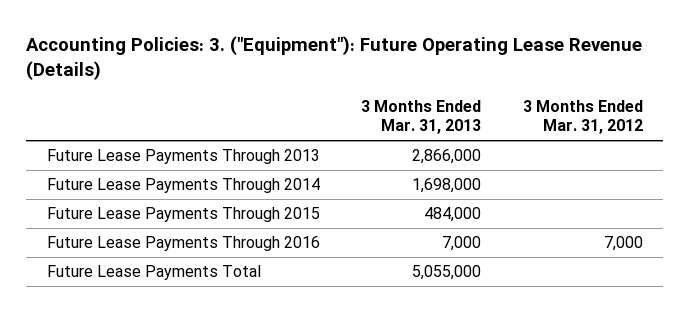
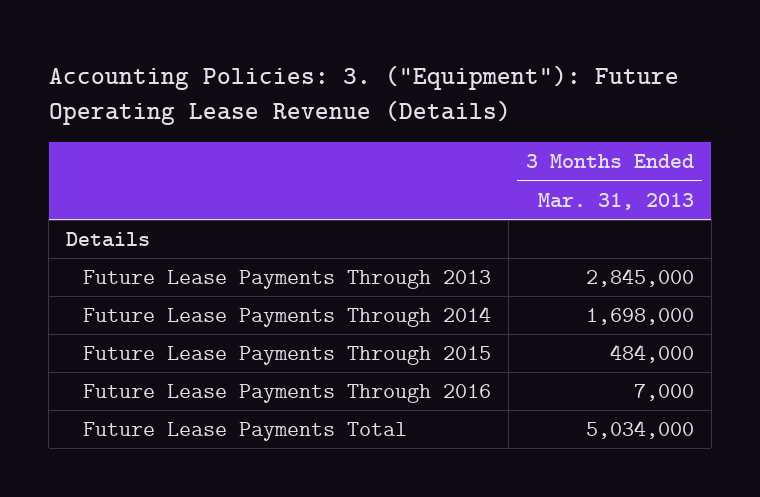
- | 3 Months Ended Mar. 31, 2013 | 3 Months Ended Mar. 31, 2012
+ | 3 Months Ended Mar. 31, 2013
- Future Lease Payments Through 2013 | 2,866,000 |
+ Details
+ Future Lease Payments Through 2013 | 2,845,000
- Future Lease Payments Total | 5,055,000 |
+ Future Lease Payments Total | 5,034,000

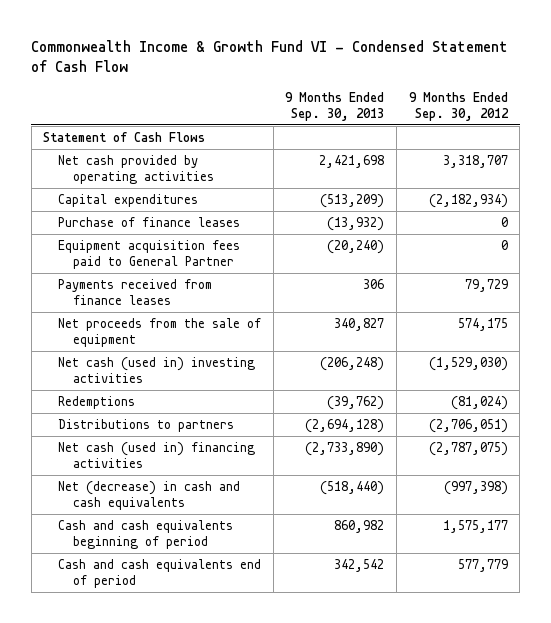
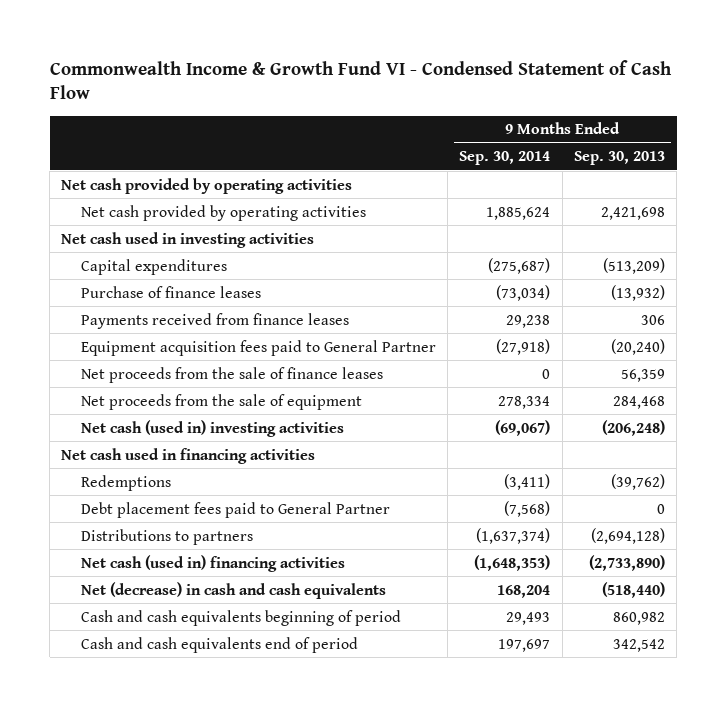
- | 9 Months Ended Sep. 30, 2013 | 9 Months Ended Sep. 30, 2012
+ | 9 Months Ended Sep. 30, 2014 | 9 Months Ended Sep. 30, 2013
- Statement of Cash Flows
+ Net cash provided by operating activities
+ Net cash used in investing activities
- Net proceeds from the sale of equipment | 340,827 | 574,175
moved down: Equipment acquisition fees paid to General Partner | (27,918) | (20,240)
+ Net proceeds from the sale of finance leases | 0 | 56,359
+ Net proceeds from the sale of equipment | 278,334 | 284,468
+ Net cash used in financing activities
+ Debt placement fees paid to General Partner | (7,568) | 0

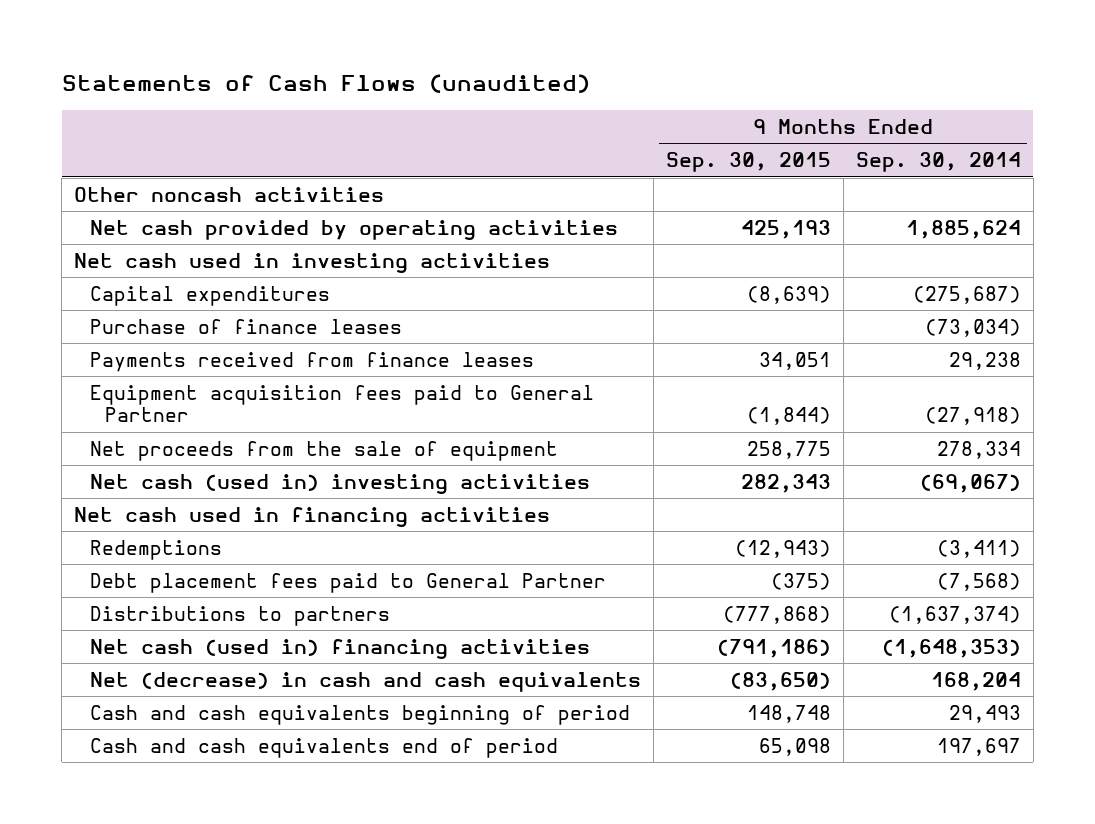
- Commonwealth Income & Growth Fund VI - Condensed Statement of Cash Flow
+ Statements of Cash Flows (unaudited)
- | 9 Months Ended Sep. 30, 2014 | 9 Months Ended Sep. 30, 2013
+ | 9 Months Ended Sep. 30, 2015 | 9 Months Ended Sep. 30, 2014
- Net cash provided by operating activities
+ Other noncash activities
- Net proceeds from the sale of finance leases | 0 | 56,359

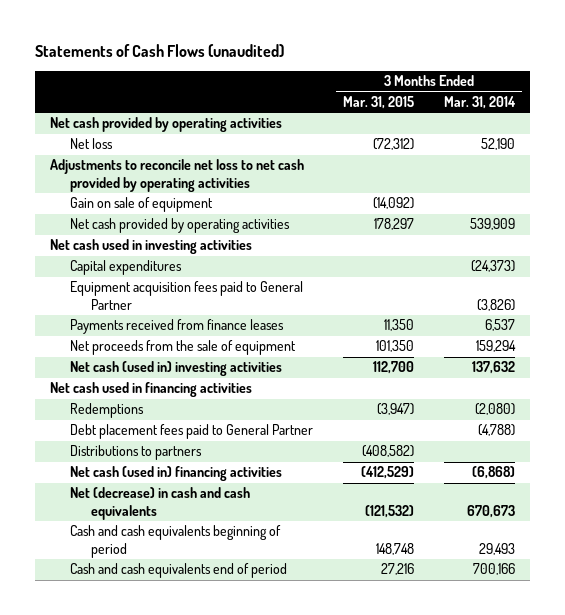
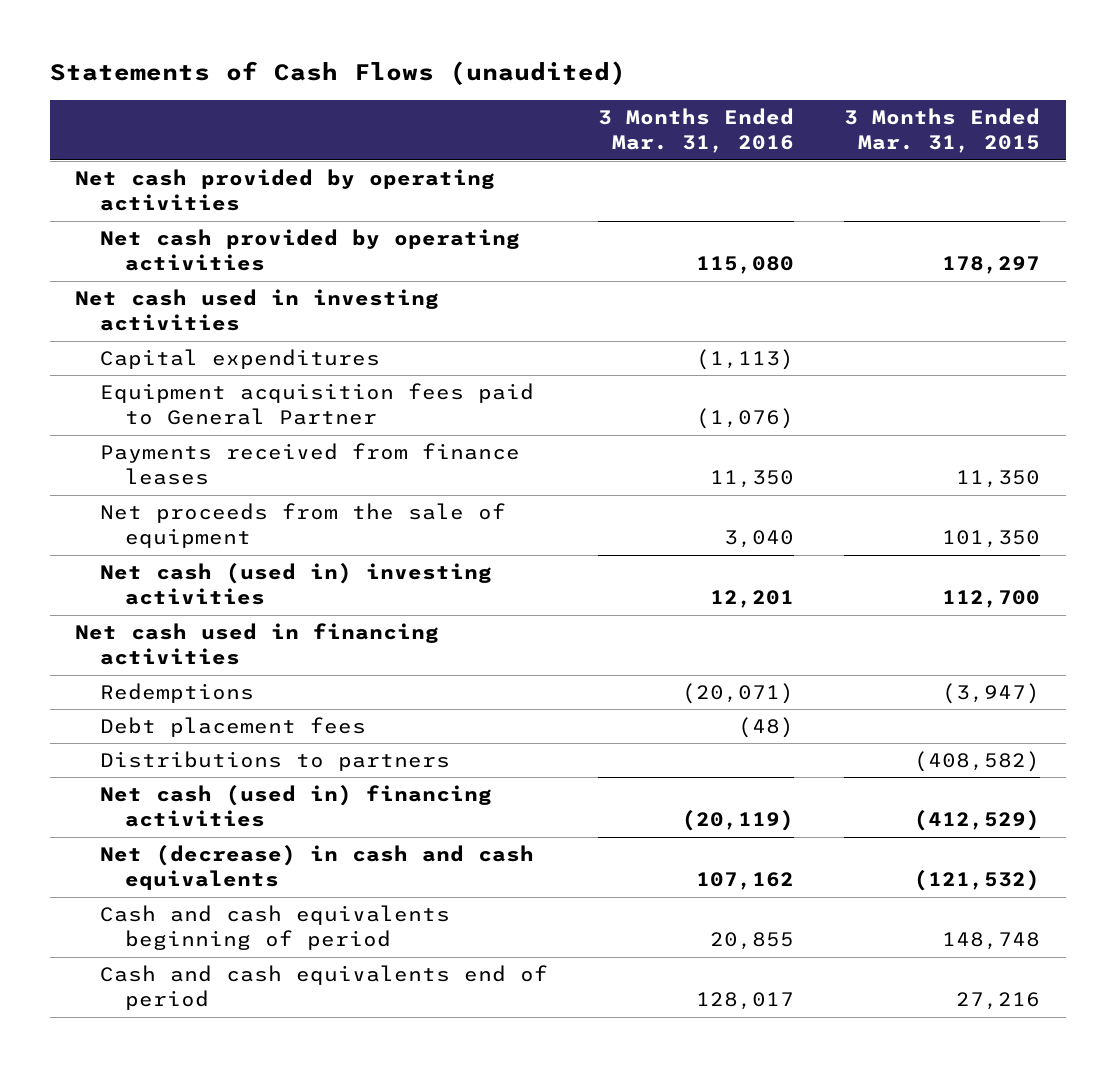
- | 3 Months Ended Mar. 31, 2015 | 3 Months Ended Mar. 31, 2014
+ | 3 Months Ended Mar. 31, 2016 | 3 Months Ended Mar. 31, 2015
- Net loss | (72,312) | 52,190
- Adjustments to reconcile net loss to net cash provided by operating activities
- Gain on sale of equipment | (14,092) |
- Debt placement fees paid to General Partner | | (4,788)
+ Debt placement fees | (48) |

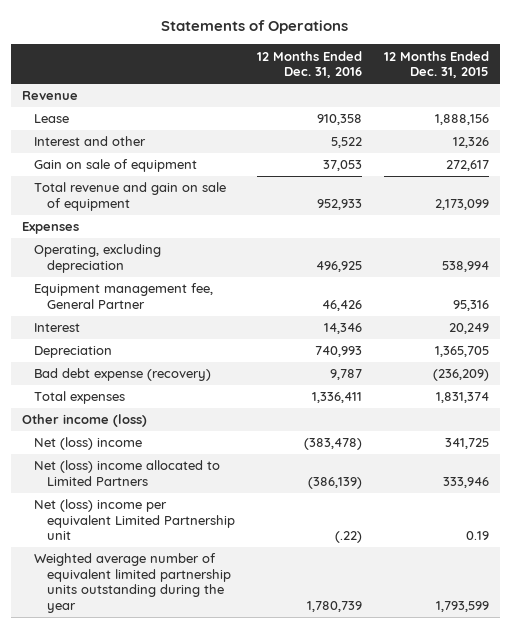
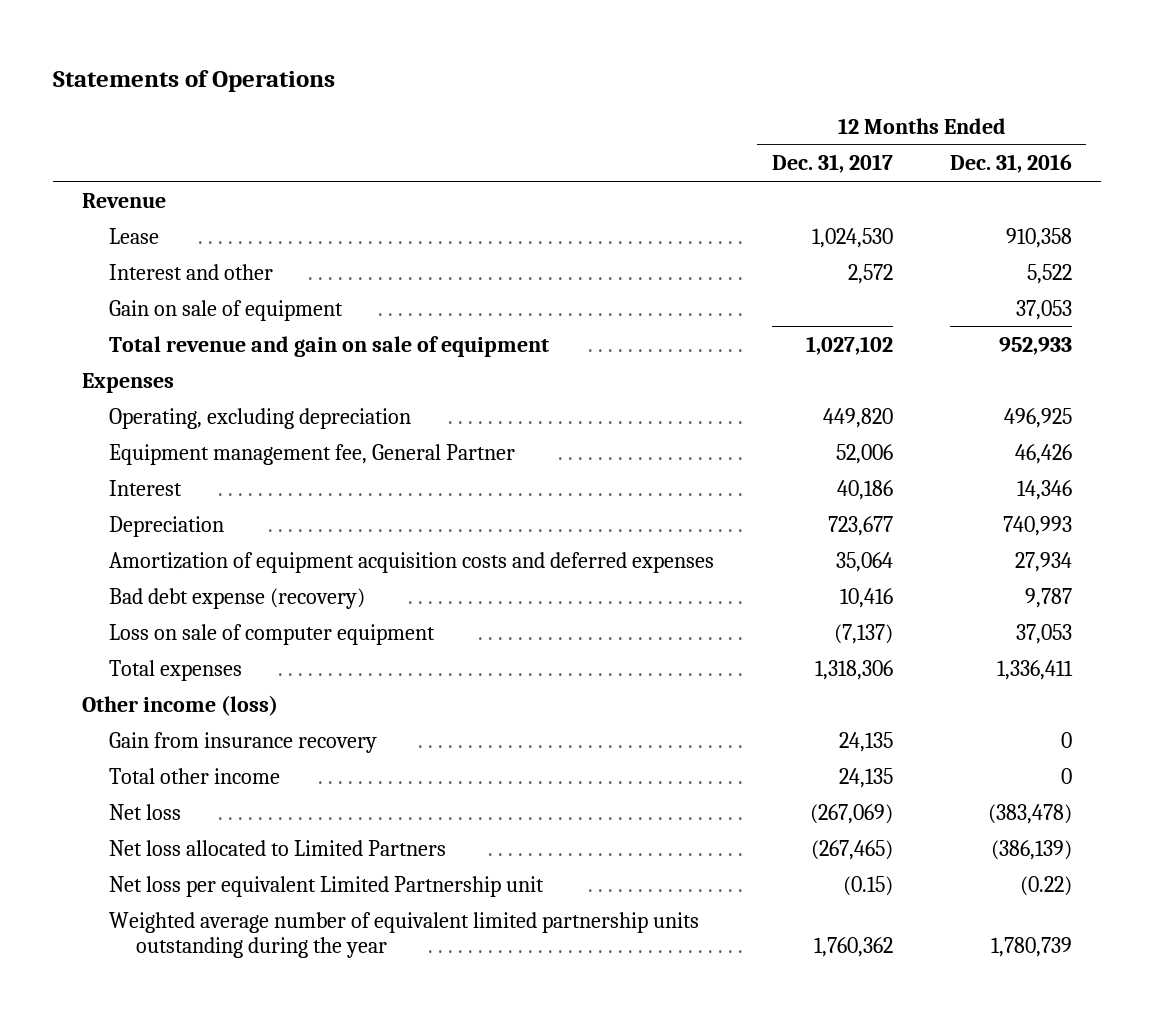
- | 12 Months Ended Dec. 31, 2016 | 12 Months Ended Dec. 31, 2015
+ | 12 Months Ended Dec. 31, 2017 | 12 Months Ended Dec. 31, 2016
+ Amortization of equipment acquisition costs and deferred expenses | 35,064 | 27,934
+ Loss on sale of computer equipment | (7,137) | 37,053
- Net (loss) income | (383,478) | 341,725
- Net (loss) income allocated to Limited Partners | (386,139) | 333,946
- Net (loss) income per equivalent Limited Partnership unit | (.22) | 0.19
+ Gain from insurance recovery | 24,135 | 0
+ Total other income | 24,135 | 0
+ Net loss | (267,069) | (383,478)
+ Net loss allocated to Limited Partners | (267,465) | (386,139)
+ Net loss per equivalent Limited Partnership unit | (0.15) | (0.22)

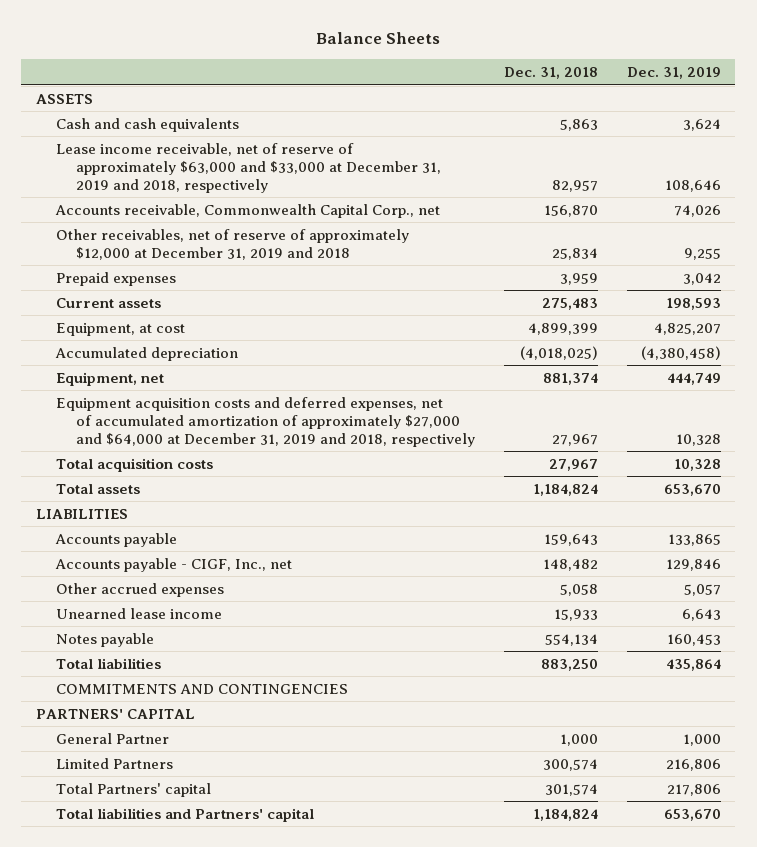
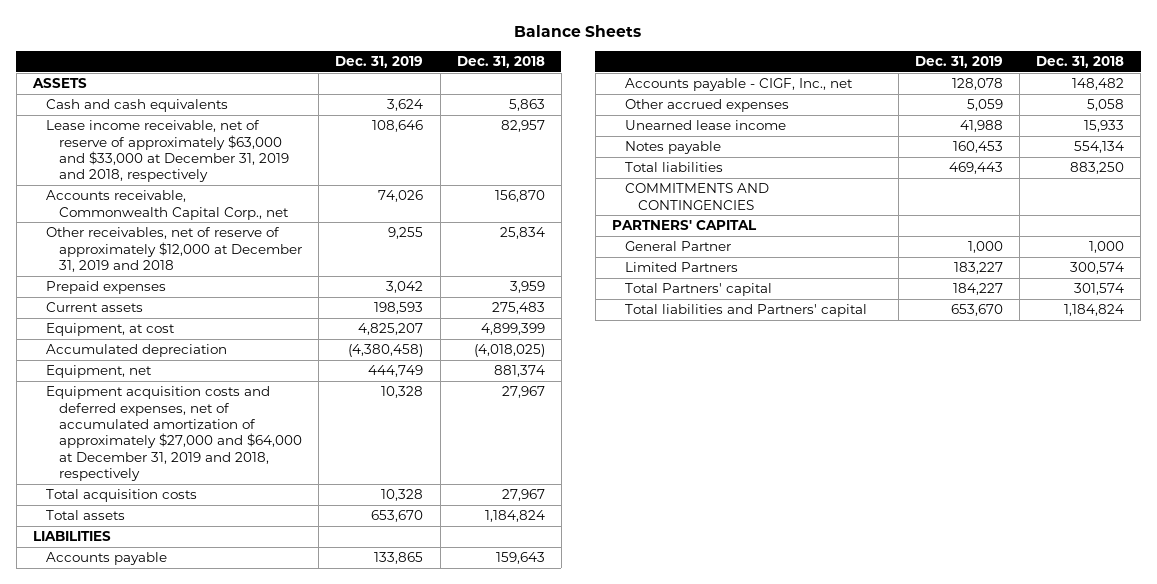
- | Dec. 31, 2018 | Dec. 31, 2019
+ | Dec. 31, 2019 | Dec. 31, 2018
- Accounts payable - CIGF, Inc., net | 148,482 | 129,846
- Other accrued expenses | 5,058 | 5,057
- Unearned lease income | 15,933 | 6,643
+ Accounts payable - CIGF, Inc., net | 128,078 | 148,482
+ Other accrued expenses | 5,059 | 5,058
+ Unearned lease income | 41,988 | 15,933
- Total liabilities | 883,250 | 435,864
+ Total liabilities | 469,443 | 883,250
- Limited Partners | 300,574 | 216,806
- Total Partners' capital | 301,574 | 217,806
+ Limited Partners | 183,227 | 300,574
+ Total Partners' capital | 184,227 | 301,574

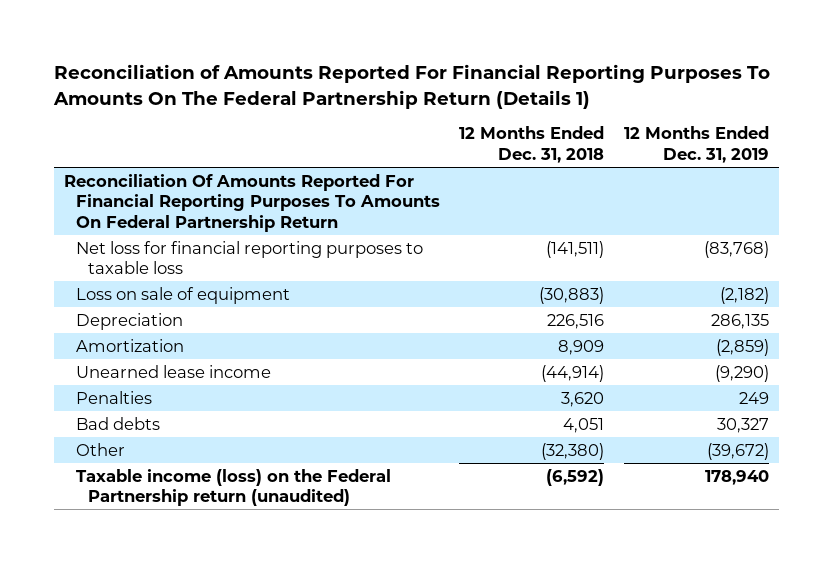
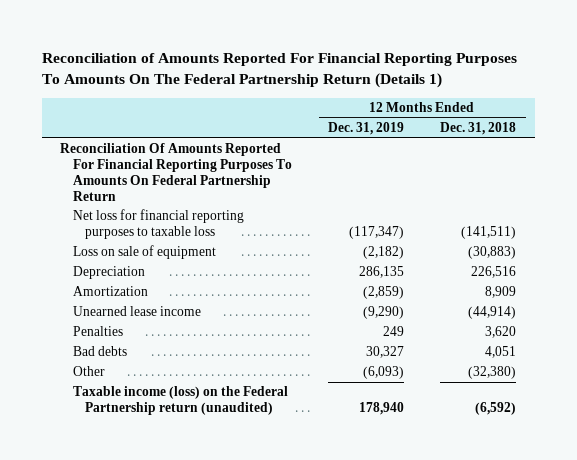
- | 12 Months Ended Dec. 31, 2018 | 12 Months Ended Dec. 31, 2019
+ | 12 Months Ended Dec. 31, 2019 | 12 Months Ended Dec. 31, 2018
- Net loss for financial reporting purposes to taxable loss | (141,511) | (83,768)
+ Net loss for financial reporting purposes to taxable loss | (117,347) | (141,511)
- Other | (32,380) | (39,672)
+ Other | (6,093) | (32,380)

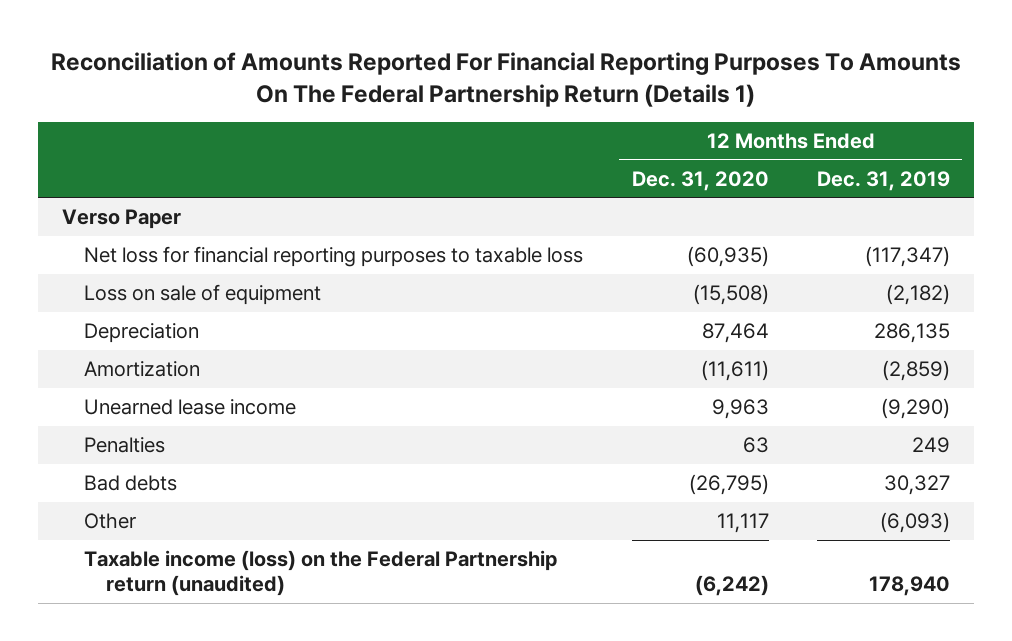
- | 12 Months Ended Dec. 31, 2019 | 12 Months Ended Dec. 31, 2018
+ | 12 Months Ended Dec. 31, 2020 | 12 Months Ended Dec. 31, 2019
- Reconciliation Of Amounts Reported For Financial Reporting Purposes To Amounts On Federal Partnership Return
+ Verso Paper

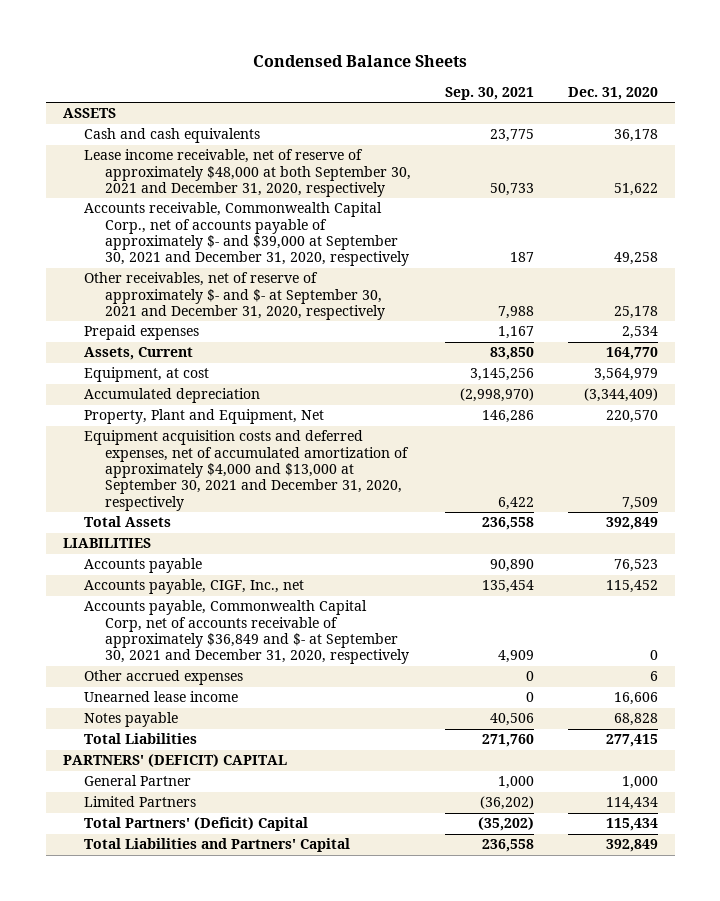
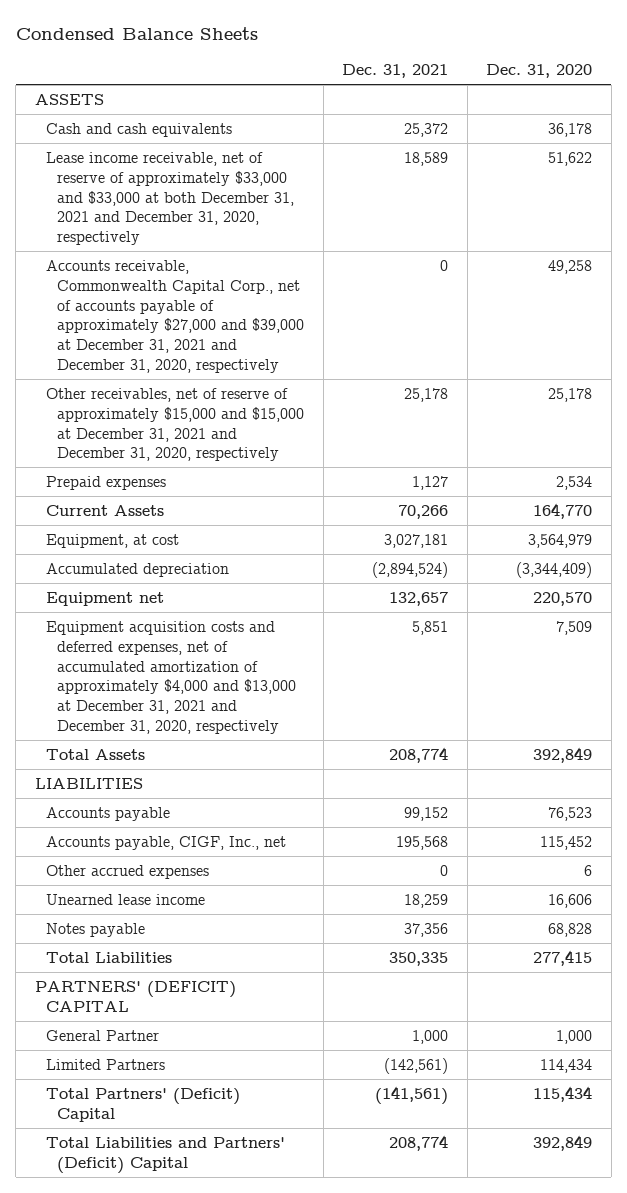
- | Sep. 30, 2021 | Dec. 31, 2020
+ | Dec. 31, 2021 | Dec. 31, 2020
- Lease income receivable, net of reserve of approximately $48,000 at both September 30, 2021 and December 31, 2020, respectively | 50,733 | 51,622
- Accounts receivable, Commonwealth Capital Corp., net of accounts payable of approximately $- and $39,000 at September 30, 2021 and December 31, 2020, respectively | 187 | 49,258
- Other receivables, net of reserve of approximately $- and $- at September 30, 2021 and December 31, 2020, respectively | 7,988 | 25,178
+ Lease income receivable, net of reserve of approximately $33,000 and $33,000 at both December 31, 2021 and December 31, 2020, respectively | 18,589 | 51,622
+ Accounts receivable, Commonwealth Capital Corp., net of accounts payable of approximately $27,000 and $39,000 at December 31, 2021 and December 31, 2020, respectively | 0 | 49,258
+ Other receivables, net of reserve of approximately $15,000 and $15,000 at December 31, 2021 and December 31, 2020, respectively | 25,178 | 25,178
- Assets, Current | 83,850 | 164,770
+ Current Assets | 70,266 | 164,770
- Property, Plant and Equipment, Net | 146,286 | 220,570
- Equipment acquisition costs and deferred expenses, net of accumulated amortization of approximately $4,000 and $13,000 at September 30, 2021 and December 31, 2020, respectively | 6,422 | 7,509
+ Equipment net | 132,657 | 220,570
+ Equipment acquisition costs and deferred expenses, net of accumulated amortization of approximately $4,000 and $13,000 at December 31, 2021 and December 31, 2020, respectively | 5,851 | 7,509
- Accounts payable, Commonwealth Capital Corp, net of accounts receivable of approximately $36,849 and $- at September 30, 2021 and December 31, 2020, respectively | 4,909 | 0
- Total Liabilities and Partners' Capital | 236,558 | 392,849
+ Total Liabilities and Partners' (Deficit) Capital | 208,774 | 392,849

